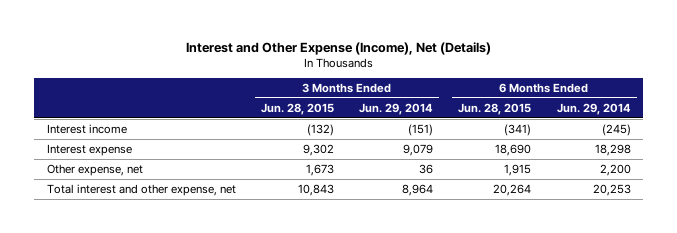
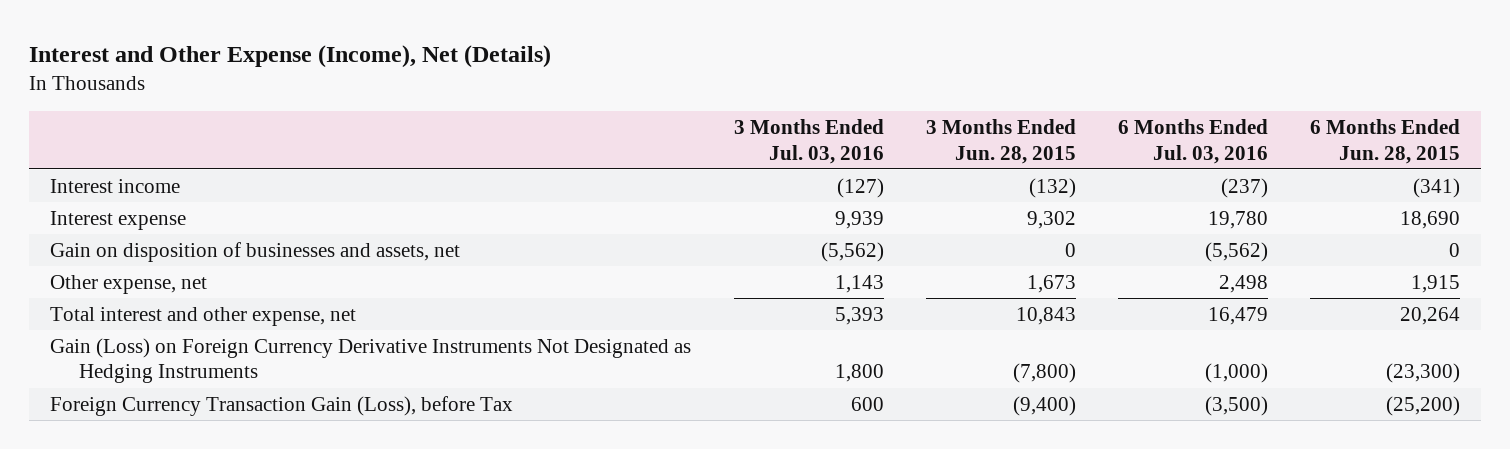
- | 3 Months Ended Jun. 28, 2015 | 3 Months Ended Jun. 29, 2014 | 6 Months Ended Jun. 28, 2015 | 6 Months Ended Jun. 29, 2014
+ | 3 Months Ended Jul. 03, 2016 | 3 Months Ended Jun. 28, 2015 | 6 Months Ended Jul. 03, 2016 | 6 Months Ended Jun. 28, 2015
+ Gain on disposition of businesses and assets, net | (5,562) | 0 | (5,562) | 0
+ Gain (Loss) on Foreign Currency Derivative Instruments Not Designated as Hedging Instruments | 1,800 | (7,800) | (1,000) | (23,300)
+ Foreign Currency Transaction Gain (Loss), before Tax | 600 | (9,400) | (3,500) | (25,200)

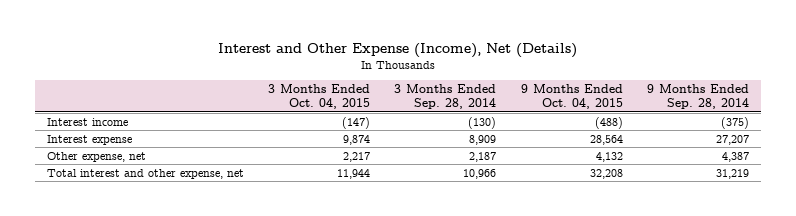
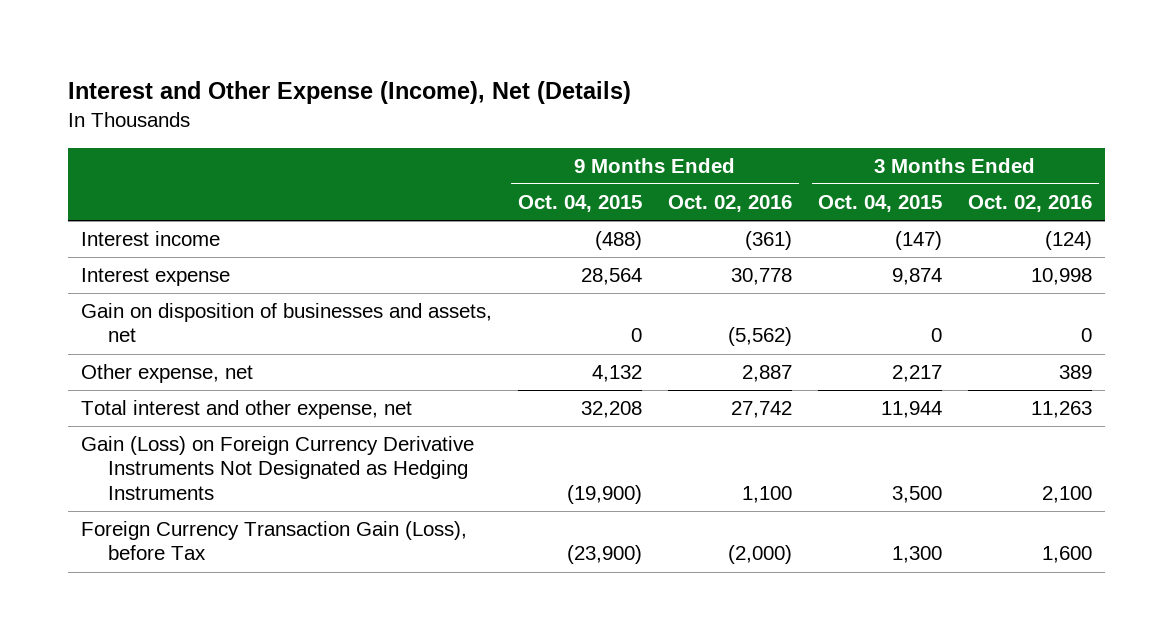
- | 3 Months Ended Oct. 04, 2015 | 3 Months Ended Sep. 28, 2014 | 9 Months Ended Oct. 04, 2015 | 9 Months Ended Sep. 28, 2014
+ | 9 Months Ended Oct. 04, 2015 | 9 Months Ended Oct. 02, 2016 | 3 Months Ended Oct. 04, 2015 | 3 Months Ended Oct. 02, 2016
+ Gain on disposition of businesses and assets, net | 0 | (5,562) | 0 | 0
+ Gain (Loss) on Foreign Currency Derivative Instruments Not Designated as Hedging Instruments | (19,900) | 1,100 | 3,500 | 2,100
+ Foreign Currency Transaction Gain (Loss), before Tax | (23,900) | (2,000) | 1,300 | 1,600

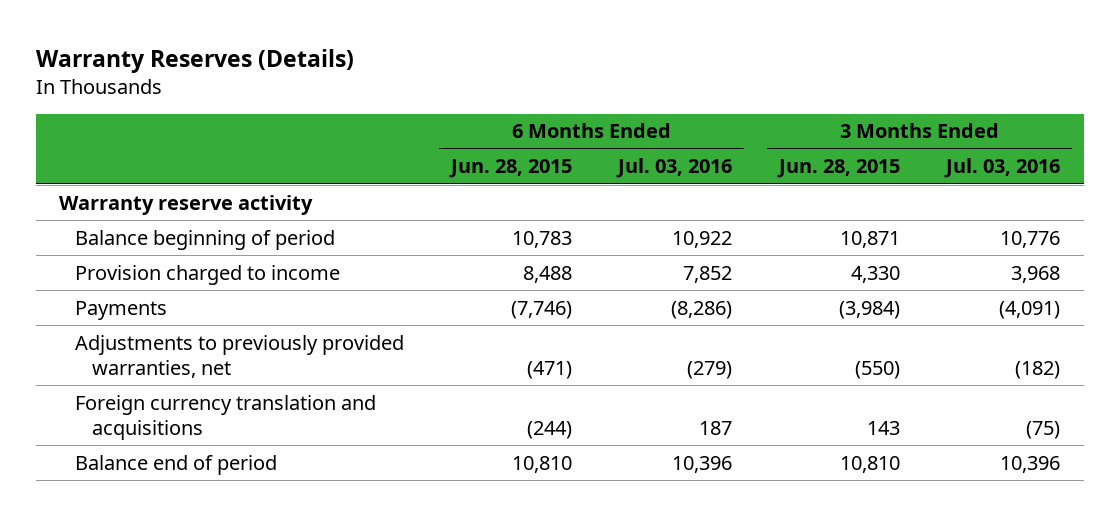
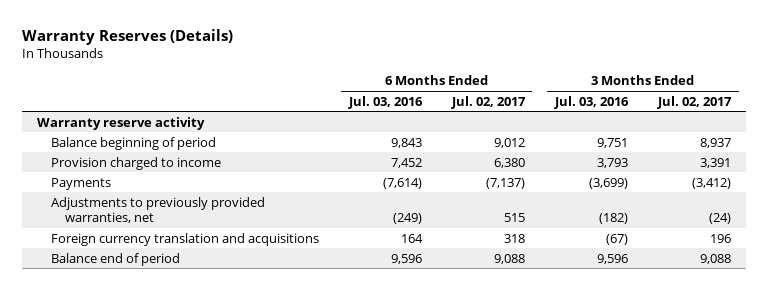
- | 6 Months Ended Jun. 28, 2015 | 6 Months Ended Jul. 03, 2016 | 3 Months Ended Jun. 28, 2015 | 3 Months Ended Jul. 03, 2016
+ | 6 Months Ended Jul. 03, 2016 | 6 Months Ended Jul. 02, 2017 | 3 Months Ended Jul. 03, 2016 | 3 Months Ended Jul. 02, 2017
- Balance beginning of period | 10,783 | 10,922 | 10,871 | 10,776
- Provision charged to income | 8,488 | 7,852 | 4,330 | 3,968
- Payments | (7,746) | (8,286) | (3,984) | (4,091)
- Adjustments to previously provided warranties, net | (471) | (279) | (550) | (182)
- Foreign currency translation and acquisitions | (244) | 187 | 143 | (75)
- Balance end of period | 10,810 | 10,396 | 10,810 | 10,396
+ Balance beginning of period | 9,843 | 9,012 | 9,751 | 8,937
+ Provision charged to income | 7,452 | 6,380 | 3,793 | 3,391
+ Payments | (7,614) | (7,137) | (3,699) | (3,412)
+ Adjustments to previously provided warranties, net | (249) | 515 | (182) | (24)
+ Foreign currency translation and acquisitions | 164 | 318 | (67) | 196
+ Balance end of period | 9,596 | 9,088 | 9,596 | 9,088

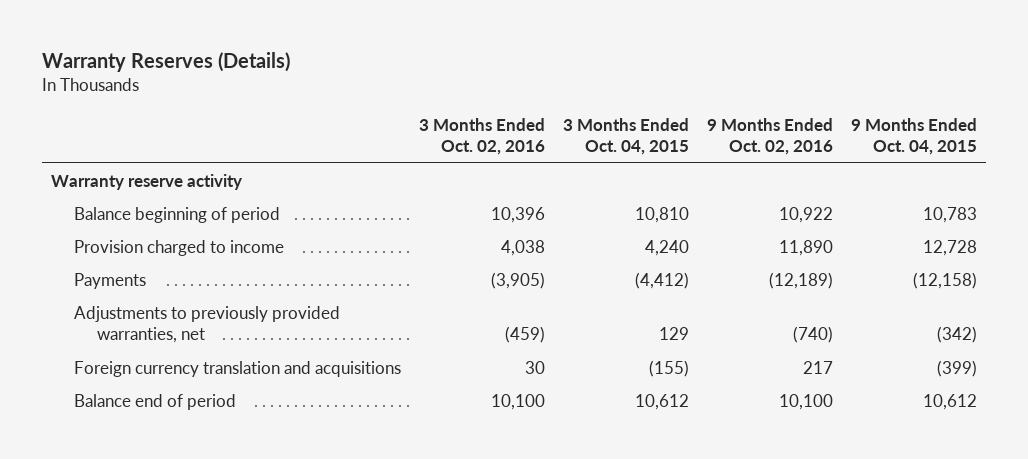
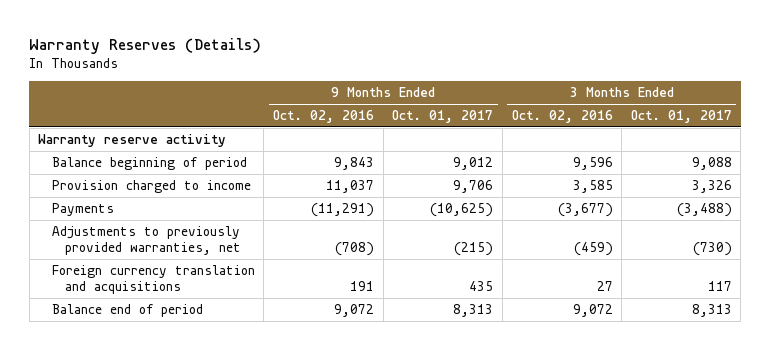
- | 3 Months Ended Oct. 02, 2016 | 3 Months Ended Oct. 04, 2015 | 9 Months Ended Oct. 02, 2016 | 9 Months Ended Oct. 04, 2015
+ | 9 Months Ended Oct. 02, 2016 | 9 Months Ended Oct. 01, 2017 | 3 Months Ended Oct. 02, 2016 | 3 Months Ended Oct. 01, 2017
- Balance beginning of period | 10,396 | 10,810 | 10,922 | 10,783
- Provision charged to income | 4,038 | 4,240 | 11,890 | 12,728
- Payments | (3,905) | (4,412) | (12,189) | (12,158)
- Adjustments to previously provided warranties, net | (459) | 129 | (740) | (342)
- Foreign currency translation and acquisitions | 30 | (155) | 217 | (399)
- Balance end of period | 10,100 | 10,612 | 10,100 | 10,612
+ Balance beginning of period | 9,843 | 9,012 | 9,596 | 9,088
+ Provision charged to income | 11,037 | 9,706 | 3,585 | 3,326
+ Payments | (11,291) | (10,625) | (3,677) | (3,488)
+ Adjustments to previously provided warranties, net | (708) | (215) | (459) | (730)
+ Foreign currency translation and acquisitions | 191 | 435 | 27 | 117
+ Balance end of period | 9,072 | 8,313 | 9,072 | 8,313

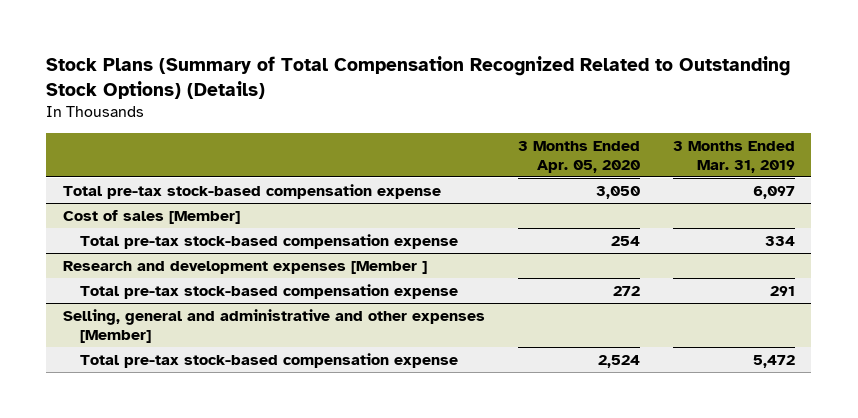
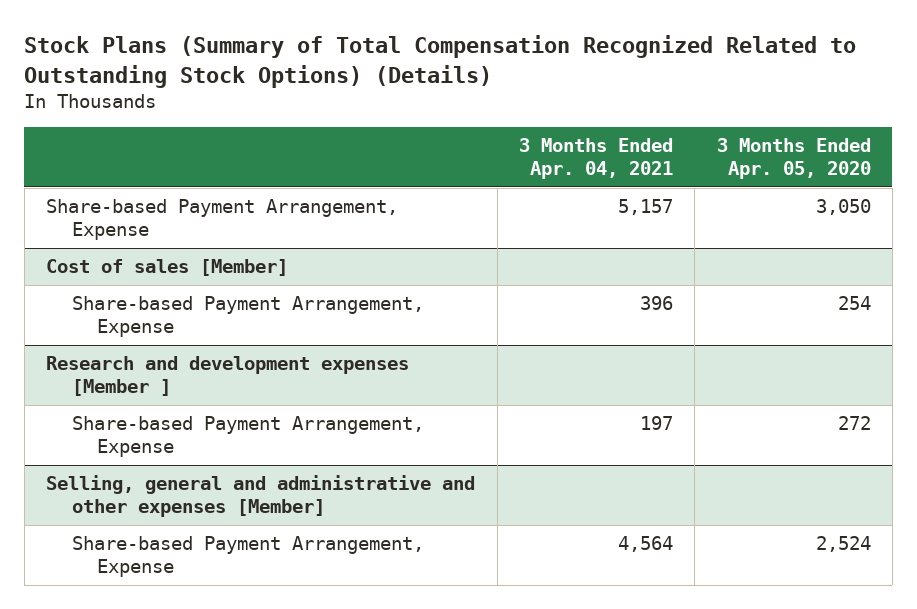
- | 3 Months Ended Apr. 05, 2020 | 3 Months Ended Mar. 31, 2019
+ | 3 Months Ended Apr. 04, 2021 | 3 Months Ended Apr. 05, 2020
- Total pre-tax stock-based compensation expense | 3,050 | 6,097
+ Share-based Payment Arrangement, Expense | 5,157 | 3,050
@ Cost of sales [Member]
- Total pre-tax stock-based compensation expense | 254 | 334
+ Share-based Payment Arrangement, Expense | 396 | 254
@ Research and development expenses [Member ]
- Total pre-tax stock-based compensation expense | 272 | 291
+ Share-based Payment Arrangement, Expense | 197 | 272
@ Selling, general and administrative and other expenses [Member]
- Total pre-tax stock-based compensation expense | 2,524 | 5,472
+ Share-based Payment Arrangement, Expense | 4,564 | 2,524

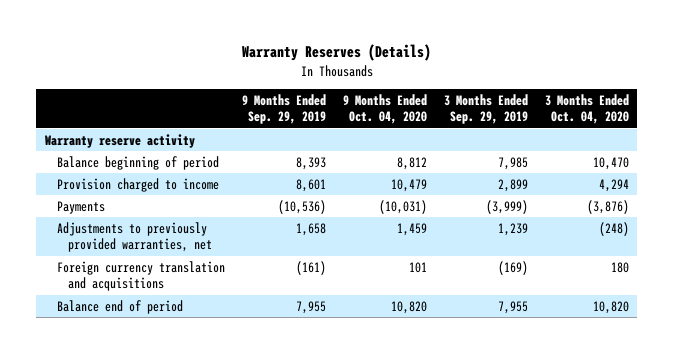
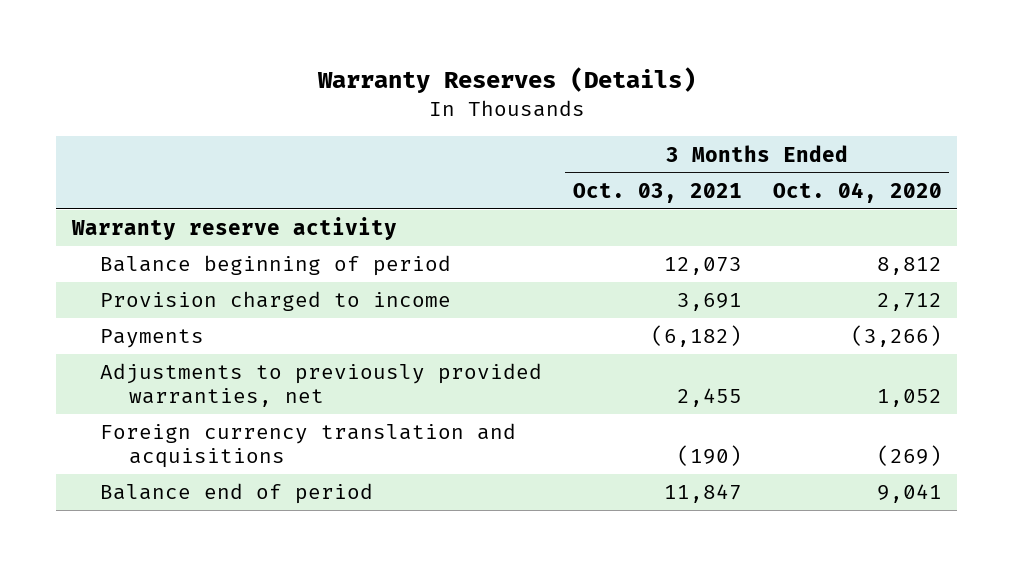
- | 9 Months Ended Sep. 29, 2019 | 9 Months Ended Oct. 04, 2020 | 3 Months Ended Sep. 29, 2019 | 3 Months Ended Oct. 04, 2020
+ | 3 Months Ended Oct. 03, 2021 | 3 Months Ended Oct. 04, 2020
- Balance beginning of period | 8,393 | 8,812 | 7,985 | 10,470
- Provision charged to income | 8,601 | 10,479 | 2,899 | 4,294
- Payments | (10,536) | (10,031) | (3,999) | (3,876)
- Adjustments to previously provided warranties, net | 1,658 | 1,459 | 1,239 | (248)
- Foreign currency translation and acquisitions | (161) | 101 | (169) | 180
- Balance end of period | 7,955 | 10,820 | 7,955 | 10,820
+ Balance beginning of period | 12,073 | 8,812
+ Provision charged to income | 3,691 | 2,712
+ Payments | (6,182) | (3,266)
+ Adjustments to previously provided warranties, net | 2,455 | 1,052
+ Foreign currency translation and acquisitions | (190) | (269)
+ Balance end of period | 11,847 | 9,041

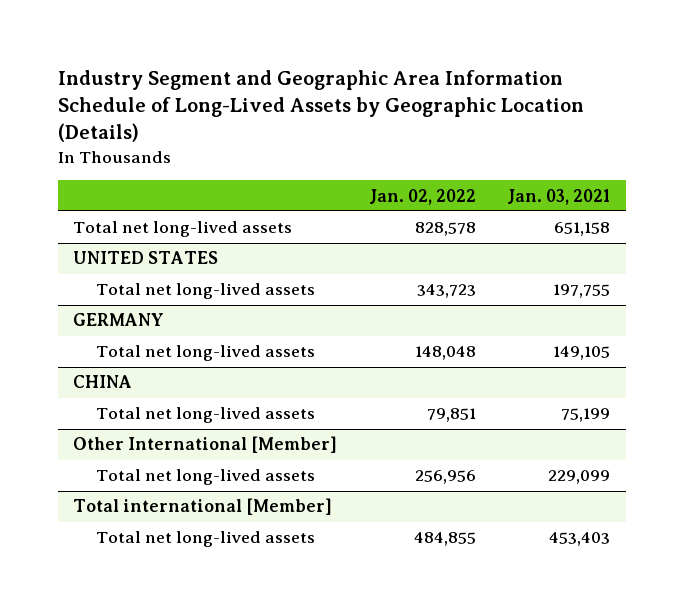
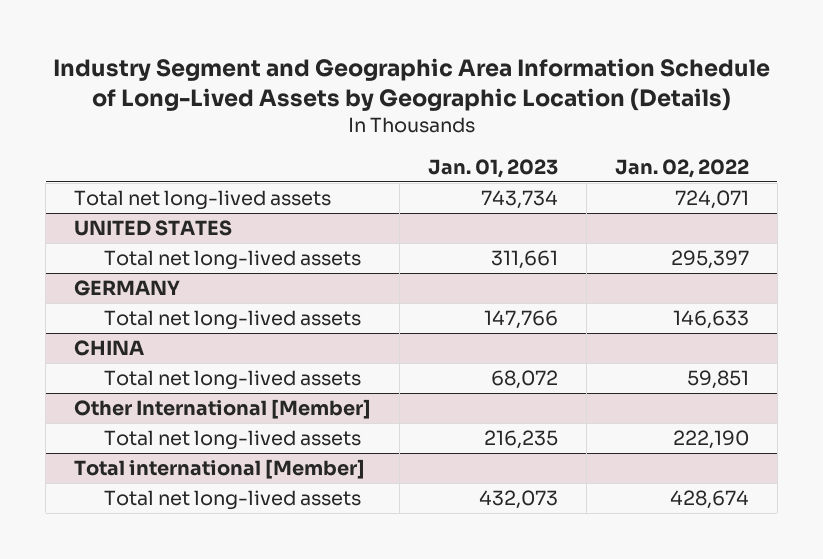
- | Jan. 02, 2022 | Jan. 03, 2021
+ | Jan. 01, 2023 | Jan. 02, 2022
- Total net long-lived assets | 828,578 | 651,158
+ Total net long-lived assets | 743,734 | 724,071
@ UNITED STATES
- Total net long-lived assets | 343,723 | 197,755
+ Total net long-lived assets | 311,661 | 295,397
@ GERMANY
- Total net long-lived assets | 148,048 | 149,105
+ Total net long-lived assets | 147,766 | 146,633
@ CHINA
- Total net long-lived assets | 79,851 | 75,199
+ Total net long-lived assets | 68,072 | 59,851
@ Other International [Member]
- Total net long-lived assets | 256,956 | 229,099
+ Total net long-lived assets | 216,235 | 222,190
@ Total international [Member]
- Total net long-lived assets | 484,855 | 453,403
+ Total net long-lived assets | 432,073 | 428,674

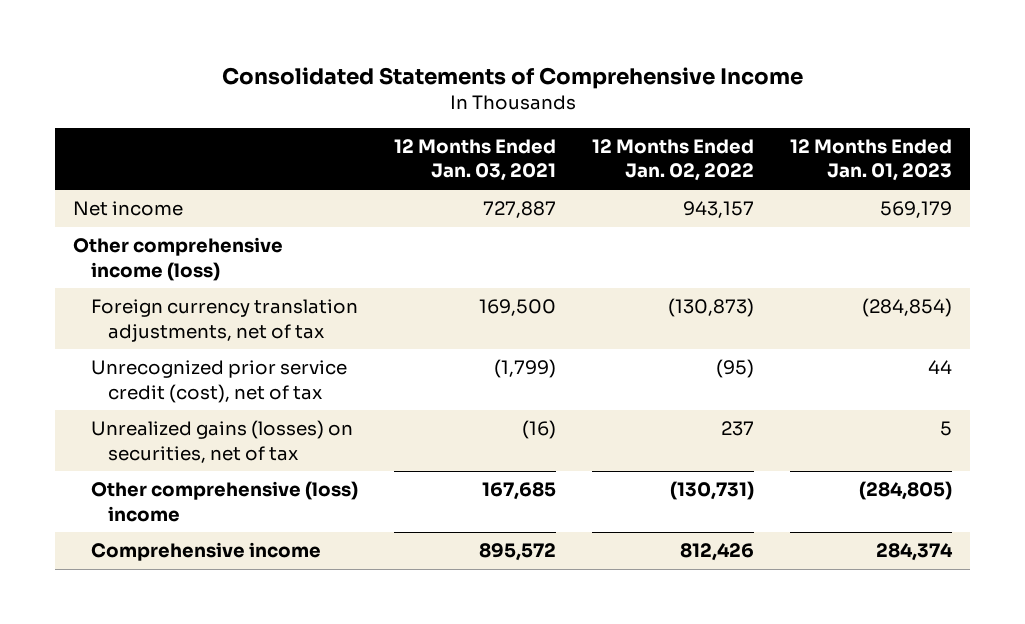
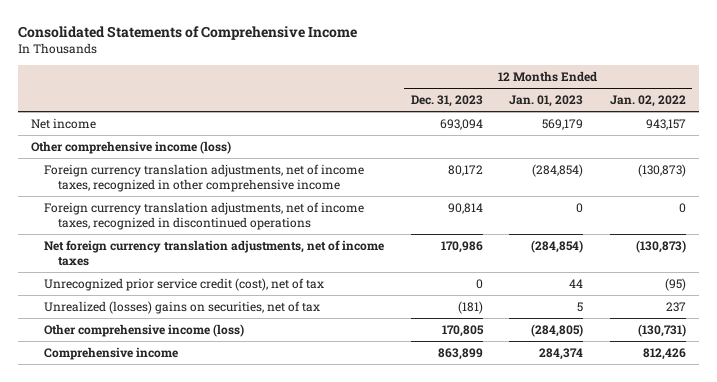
- | 12 Months Ended Jan. 03, 2021 | 12 Months Ended Jan. 02, 2022 | 12 Months Ended Jan. 01, 2023
+ | 12 Months Ended Dec. 31, 2023 | 12 Months Ended Jan. 01, 2023 | 12 Months Ended Jan. 02, 2022
- Foreign currency translation adjustments, net of tax | 169,500 | (130,873) | (284,854)
+ Foreign currency translation adjustments, net of income taxes, recognized in other comprehensive income | 80,172 | (284,854) | (130,873)
+ Foreign currency translation adjustments, net of income taxes, recognized in discontinued operations | 90,814 | 0 | 0
+ Net foreign currency translation adjustments, net of income taxes | 170,986 | (284,854) | (130,873)
- Unrealized gains (losses) on securities, net of tax | (16) | 237 | 5
- Other comprehensive (loss) income | 167,685 | (130,731) | (284,805)
+ Unrealized (losses) gains on securities, net of tax | (181) | 5 | 237
+ Other comprehensive income (loss) | 170,805 | (284,805) | (130,731)

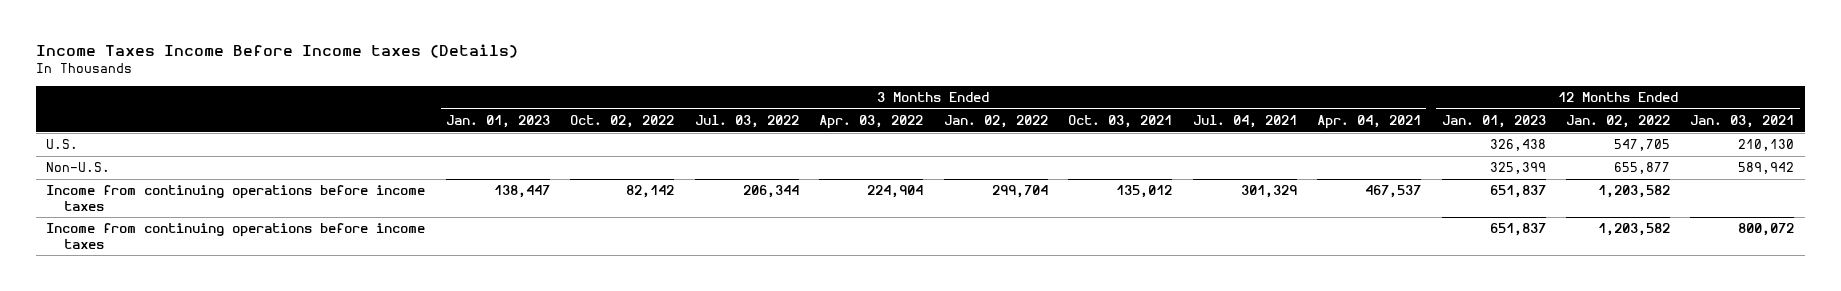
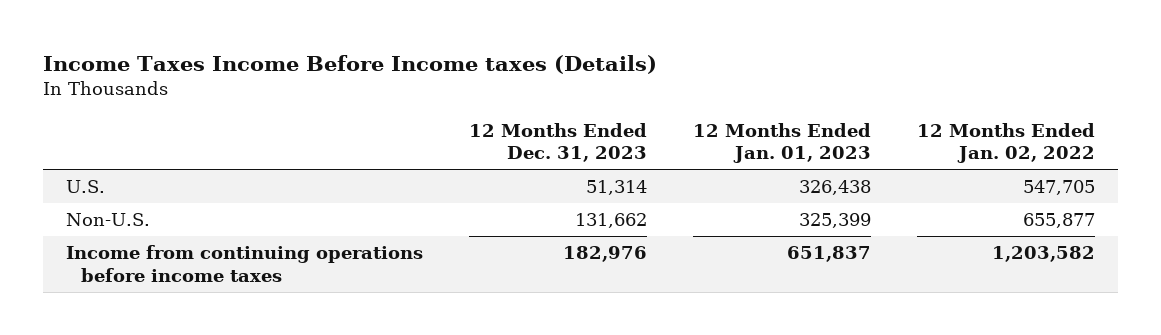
- | 3 Months Ended Jan. 01, 2023 | 3 Months Ended Oct. 02, 2022 | 3 Months Ended Jul. 03, 2022 | 3 Months Ended Apr. 03, 2022 | 3 Months Ended Jan. 02, 2022 | 3 Months Ended Oct. 03, 2021 | 3 Months Ended Jul. 04, 2021 | 3 Months Ended Apr. 04, 2021 | 12 Months Ended Jan. 01, 2023 | 12 Months Ended Jan. 02, 2022 | 12 Months Ended Jan. 03, 2021
+ | 12 Months Ended Dec. 31, 2023 | 12 Months Ended Jan. 01, 2023 | 12 Months Ended Jan. 02, 2022
- Income from continuing operations before income taxes | | | | | | | | | 651,837 | 1,203,582 | 800,072

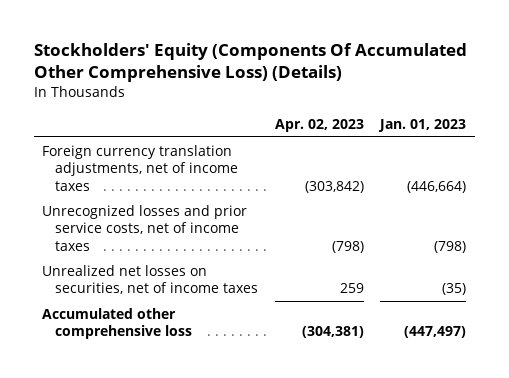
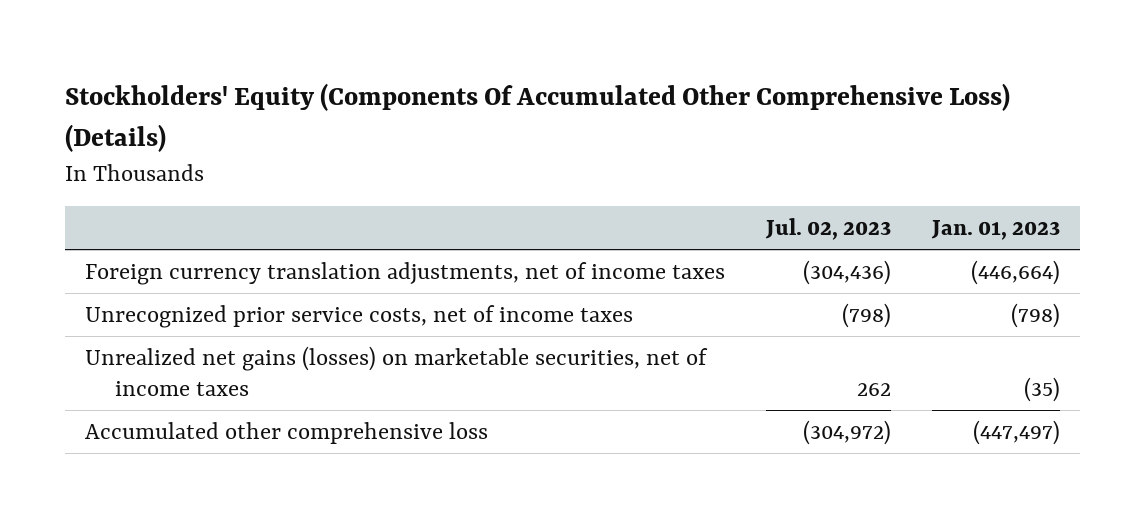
- | Apr. 02, 2023 | Jan. 01, 2023
+ | Jul. 02, 2023 | Jan. 01, 2023
- Unrecognized losses and prior service costs, net of income taxes | (798) | (798)
- Unrealized net losses on securities, net of income taxes | 259 | (35)
+ Unrecognized prior service costs, net of income taxes | (798) | (798)
+ Unrealized net gains (losses) on marketable securities, net of income taxes | 262 | (35)

